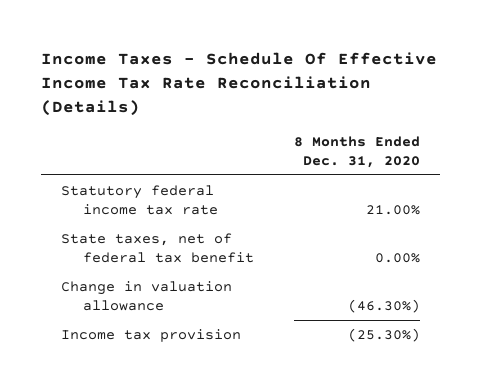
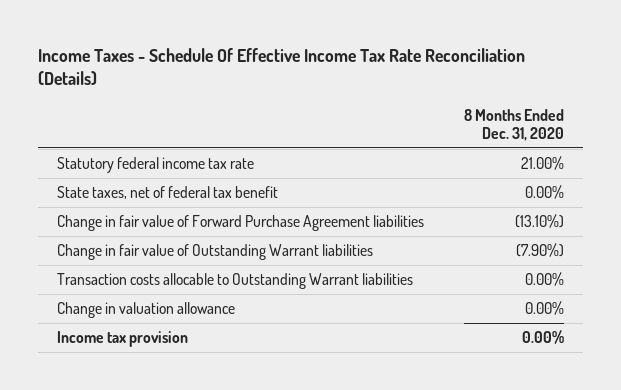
- Change in valuation allowance | (46.30%)
- Income tax provision | (25.30%)
+ Change in fair value of Forward Purchase Agreement liabilities | (13.10%)
+ Change in fair value of Outstanding Warrant liabilities | (7.90%)
+ Transaction costs allocable to Outstanding Warrant liabilities | 0.00%
+ Change in valuation allowance | 0.00%
+ Income tax provision | 0.00%

